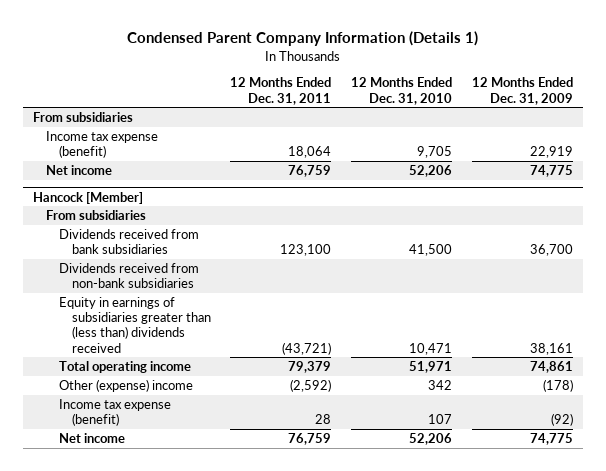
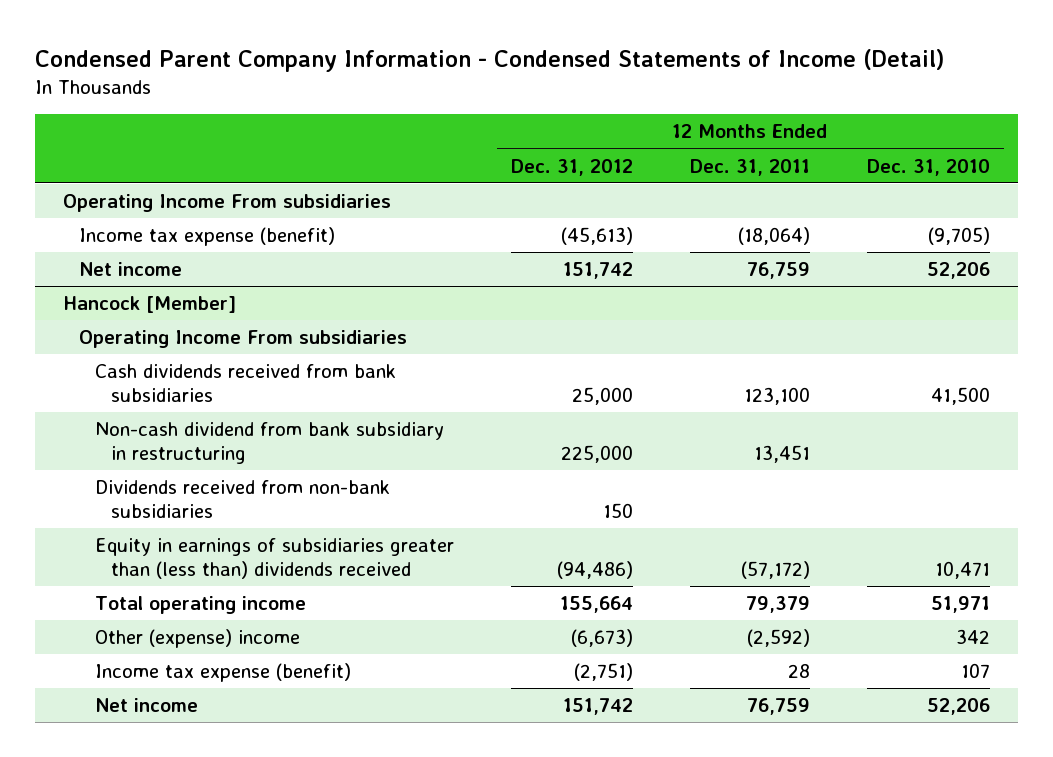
- Condensed Parent Company Information (Details 1)
+ Condensed Parent Company Information - Condensed Statements of Income (Detail)
- | 12 Months Ended Dec. 31, 2011 | 12 Months Ended Dec. 31, 2010 | 12 Months Ended Dec. 31, 2009
+ | 12 Months Ended Dec. 31, 2012 | 12 Months Ended Dec. 31, 2011 | 12 Months Ended Dec. 31, 2010
- From subsidiaries
- Income tax expense (benefit) | 18,064 | 9,705 | 22,919
+ Operating Income From subsidiaries
+ Income tax expense (benefit) | (45,613) | (18,064) | (9,705)
@ Hancock [Member]
- From subsidiaries
- Dividends received from bank subsidiaries | 123,100 | 41,500 | 36,700
+ Operating Income From subsidiaries
+ Cash dividends received from bank subsidiaries | 25,000 | 123,100 | 41,500
+ Non-cash dividend from bank subsidiary in restructuring | 225,000 | 13,451 |
- Equity in earnings of subsidiaries greater than (less than) dividends received | (43,721) | 10,471 | 38,161
+ Equity in earnings of subsidiaries greater than (less than) dividends received | (94,486) | (57,172) | 10,471

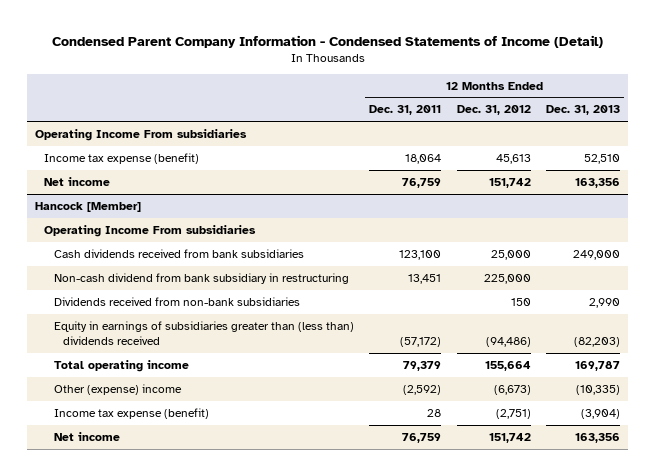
- | 12 Months Ended Dec. 31, 2012 | 12 Months Ended Dec. 31, 2011 | 12 Months Ended Dec. 31, 2010
+ | 12 Months Ended Dec. 31, 2011 | 12 Months Ended Dec. 31, 2012 | 12 Months Ended Dec. 31, 2013
- Income tax expense (benefit) | (45,613) | (18,064) | (9,705)
+ Income tax expense (benefit) | 18,064 | 45,613 | 52,510

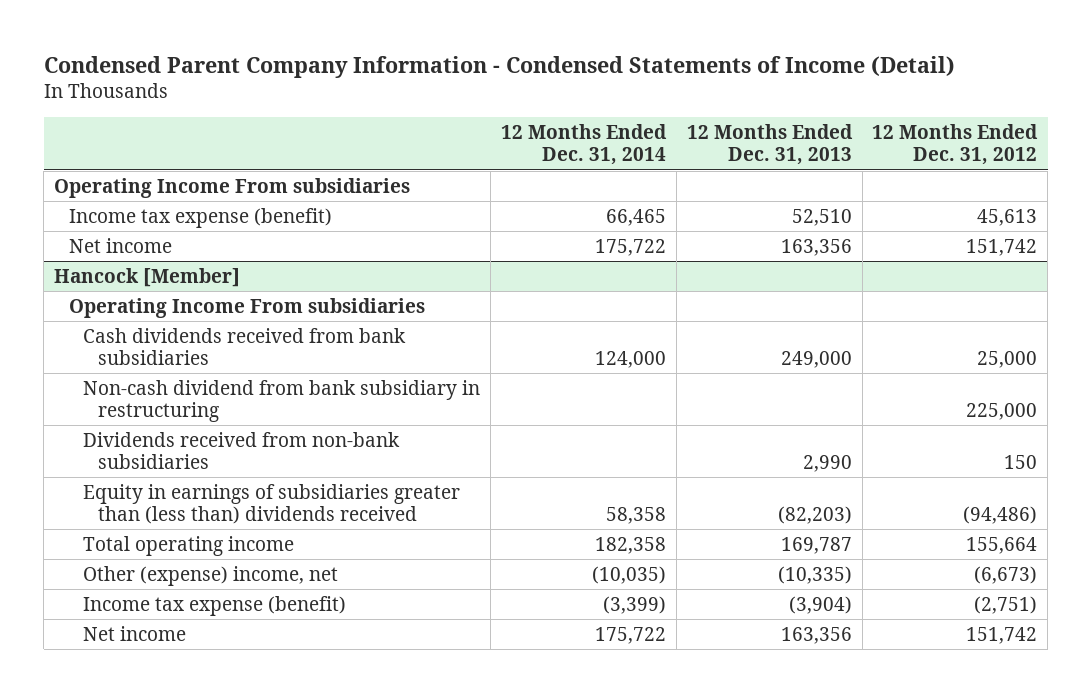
- | 12 Months Ended Dec. 31, 2011 | 12 Months Ended Dec. 31, 2012 | 12 Months Ended Dec. 31, 2013
+ | 12 Months Ended Dec. 31, 2014 | 12 Months Ended Dec. 31, 2013 | 12 Months Ended Dec. 31, 2012
@ Hancock [Member]
- Other (expense) income | (2,592) | (6,673) | (10,335)
+ Other (expense) income, net | (10,035) | (10,335) | (6,673)

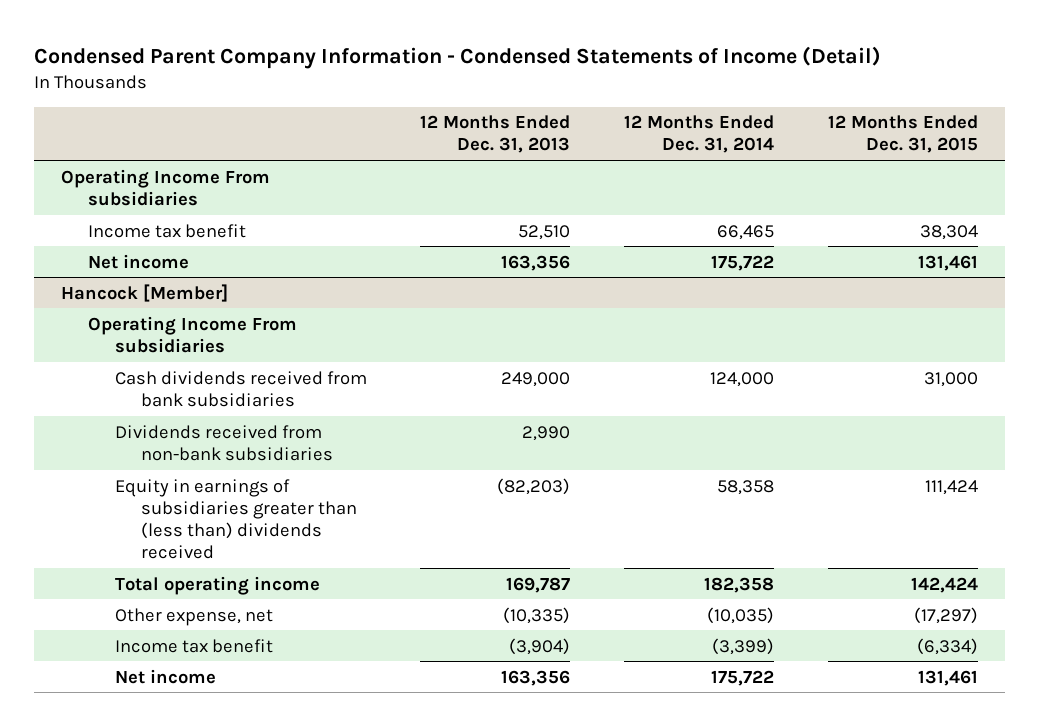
- | 12 Months Ended Dec. 31, 2014 | 12 Months Ended Dec. 31, 2013 | 12 Months Ended Dec. 31, 2012
+ | 12 Months Ended Dec. 31, 2013 | 12 Months Ended Dec. 31, 2014 | 12 Months Ended Dec. 31, 2015
- Income tax expense (benefit) | 66,465 | 52,510 | 45,613
+ Income tax benefit | 52,510 | 66,465 | 38,304
@ Hancock [Member]
- Non-cash dividend from bank subsidiary in restructuring | | | 225,000
- Other (expense) income, net | (10,035) | (10,335) | (6,673)
- Income tax expense (benefit) | (3,399) | (3,904) | (2,751)
+ Other expense, net | (10,335) | (10,035) | (17,297)
+ Income tax benefit | (3,904) | (3,399) | (6,334)

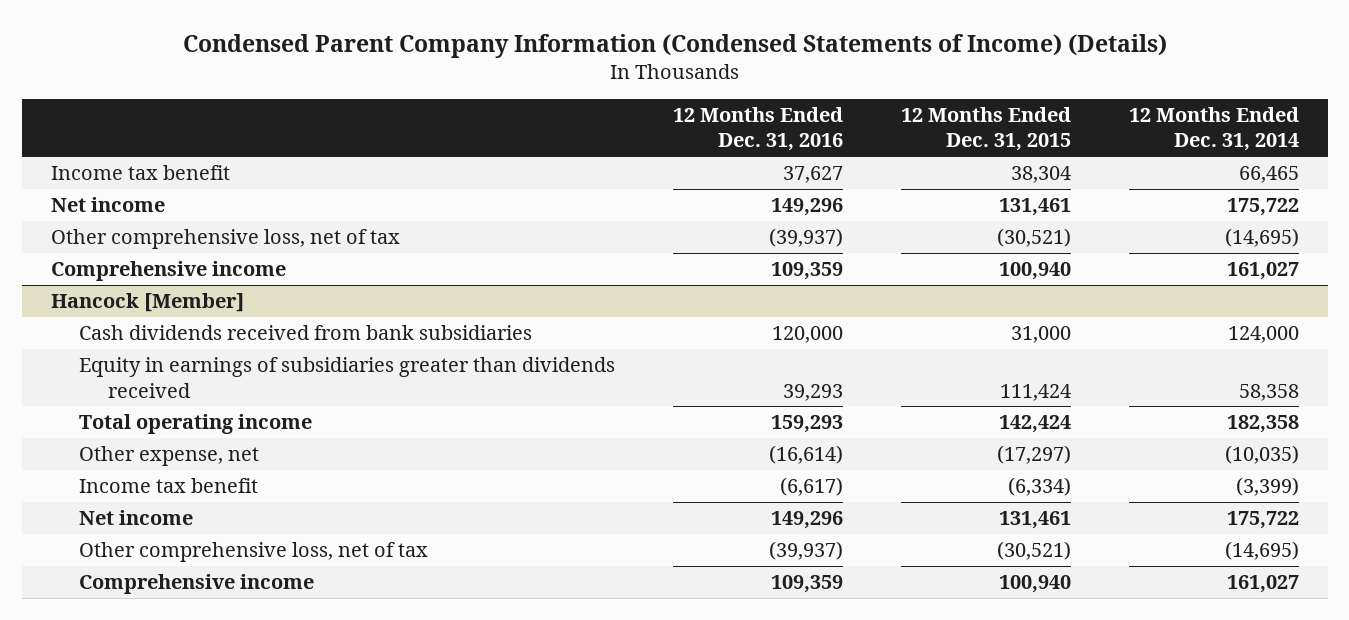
- Condensed Parent Company Information - Condensed Statements of Income (Detail)
+ Condensed Parent Company Information (Condensed Statements of Income) (Details)
- | 12 Months Ended Dec. 31, 2013 | 12 Months Ended Dec. 31, 2014 | 12 Months Ended Dec. 31, 2015
+ | 12 Months Ended Dec. 31, 2016 | 12 Months Ended Dec. 31, 2015 | 12 Months Ended Dec. 31, 2014
- Operating Income From subsidiaries
+ Other comprehensive loss, net of tax | (39,937) | (30,521) | (14,695)
+ Comprehensive income | 109,359 | 100,940 | 161,027
@ Hancock [Member]
- Operating Income From subsidiaries
- Dividends received from non-bank subsidiaries | 2,990 | |
- Equity in earnings of subsidiaries greater than (less than) dividends received | (82,203) | 58,358 | 111,424
+ Equity in earnings of subsidiaries greater than dividends received | 39,293 | 111,424 | 58,358
+ Other comprehensive loss, net of tax | (39,937) | (30,521) | (14,695)
+ Comprehensive income | 109,359 | 100,940 | 161,027

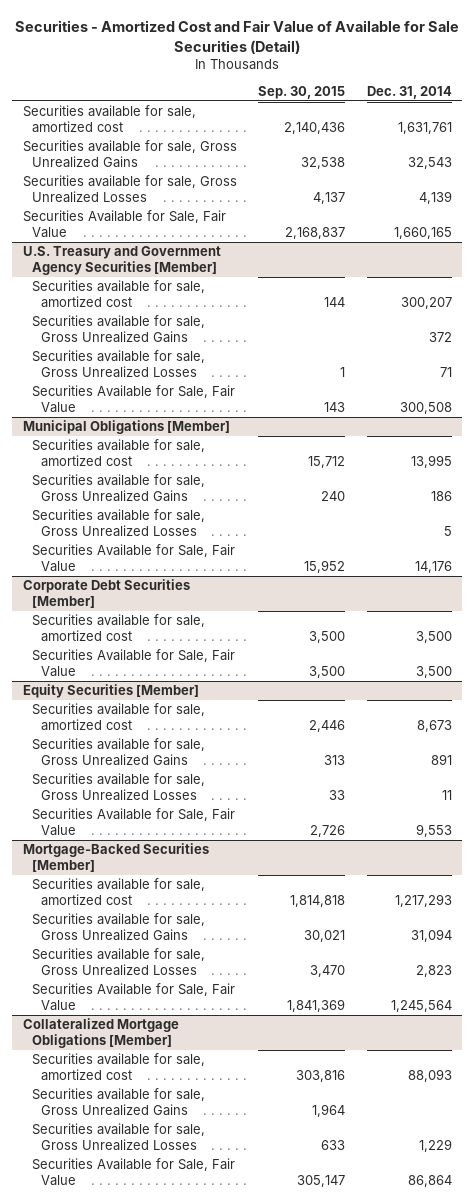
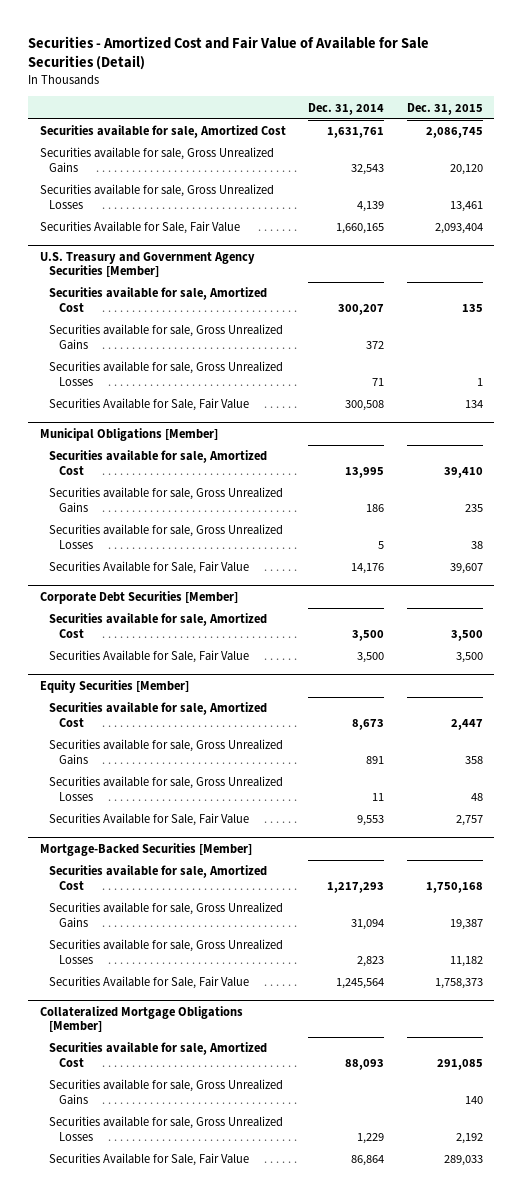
- | Sep. 30, 2015 | Dec. 31, 2014
+ | Dec. 31, 2014 | Dec. 31, 2015
- Securities available for sale, amortized cost | 2,140,436 | 1,631,761
+ Securities available for sale, Amortized Cost | 1,631,761 | 2,086,745
@ U.S. Treasury and Government Agency Securities [Member]
- Securities available for sale, amortized cost | 144 | 300,207
+ Securities available for sale, Amortized Cost | 300,207 | 135
@ Municipal Obligations [Member]
- Securities available for sale, amortized cost | 15,712 | 13,995
+ Securities available for sale, Amortized Cost | 13,995 | 39,410
@ Corporate Debt Securities [Member]
- Securities available for sale, amortized cost | 3,500 | 3,500
+ Securities available for sale, Amortized Cost | 3,500 | 3,500
@ Equity Securities [Member]
- Securities available for sale, amortized cost | 2,446 | 8,673
+ Securities available for sale, Amortized Cost | 8,673 | 2,447
@ Mortgage-Backed Securities [Member]
- Securities available for sale, amortized cost | 1,814,818 | 1,217,293
+ Securities available for sale, Amortized Cost | 1,217,293 | 1,750,168
@ Collateralized Mortgage Obligations [Member]
- Securities available for sale, amortized cost | 303,816 | 88,093
+ Securities available for sale, Amortized Cost | 88,093 | 291,085

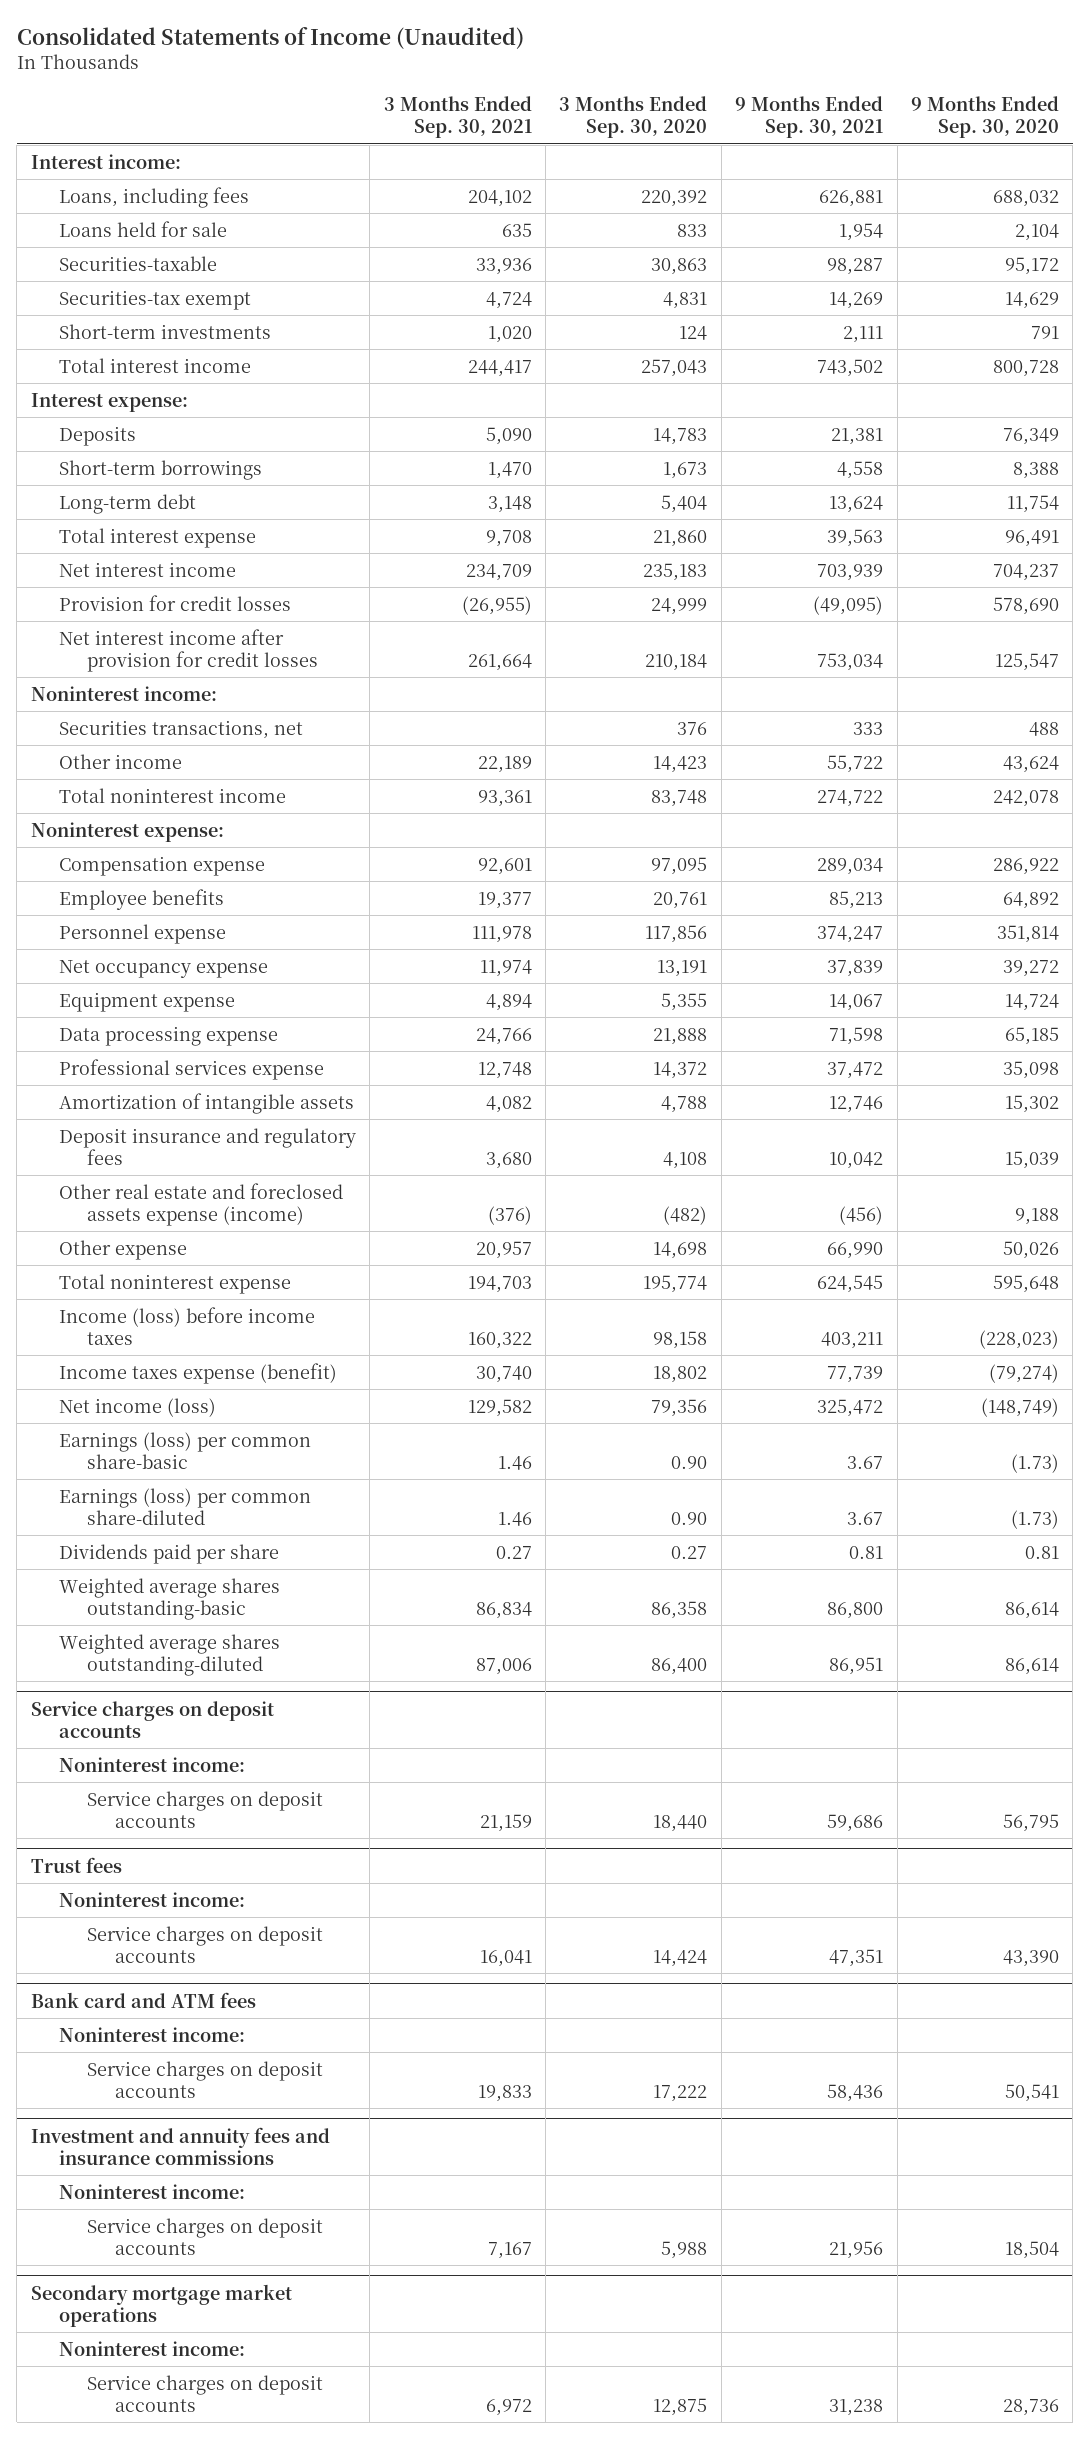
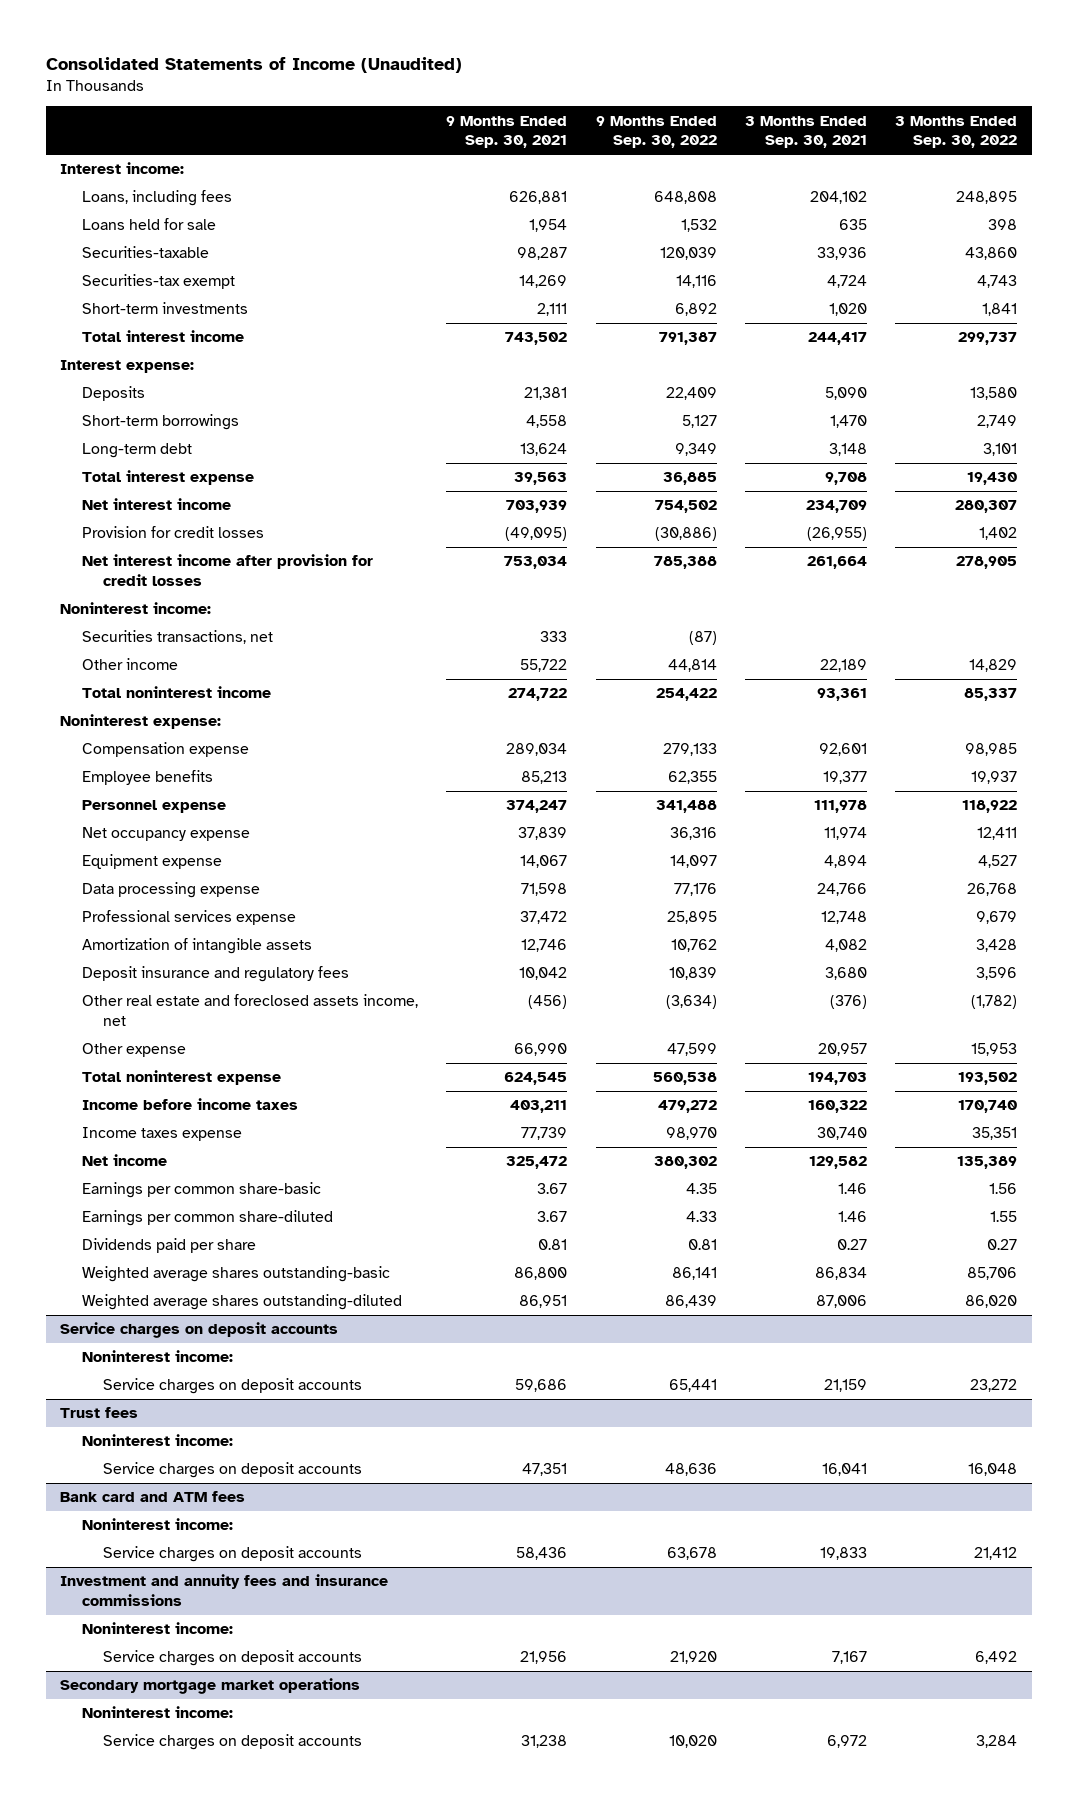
- | 3 Months Ended Sep. 30, 2021 | 3 Months Ended Sep. 30, 2020 | 9 Months Ended Sep. 30, 2021 | 9 Months Ended Sep. 30, 2020
+ | 9 Months Ended Sep. 30, 2021 | 9 Months Ended Sep. 30, 2022 | 3 Months Ended Sep. 30, 2021 | 3 Months Ended Sep. 30, 2022
- Other real estate and foreclosed assets expense (income) | (376) | (482) | (456) | 9,188
+ Other real estate and foreclosed assets income, net | (456) | (3,634) | (376) | (1,782)
- Income (loss) before income taxes | 160,322 | 98,158 | 403,211 | (228,023)
- Income taxes expense (benefit) | 30,740 | 18,802 | 77,739 | (79,274)
- Net income (loss) | 129,582 | 79,356 | 325,472 | (148,749)
- Earnings (loss) per common share-basic | 1.46 | 0.90 | 3.67 | (1.73)
- Earnings (loss) per common share-diluted | 1.46 | 0.90 | 3.67 | (1.73)
+ Income before income taxes | 403,211 | 479,272 | 160,322 | 170,740
+ Income taxes expense | 77,739 | 98,970 | 30,740 | 35,351
+ Net income | 325,472 | 380,302 | 129,582 | 135,389
+ Earnings per common share-basic | 3.67 | 4.35 | 1.46 | 1.56
+ Earnings per common share-diluted | 3.67 | 4.33 | 1.46 | 1.55

